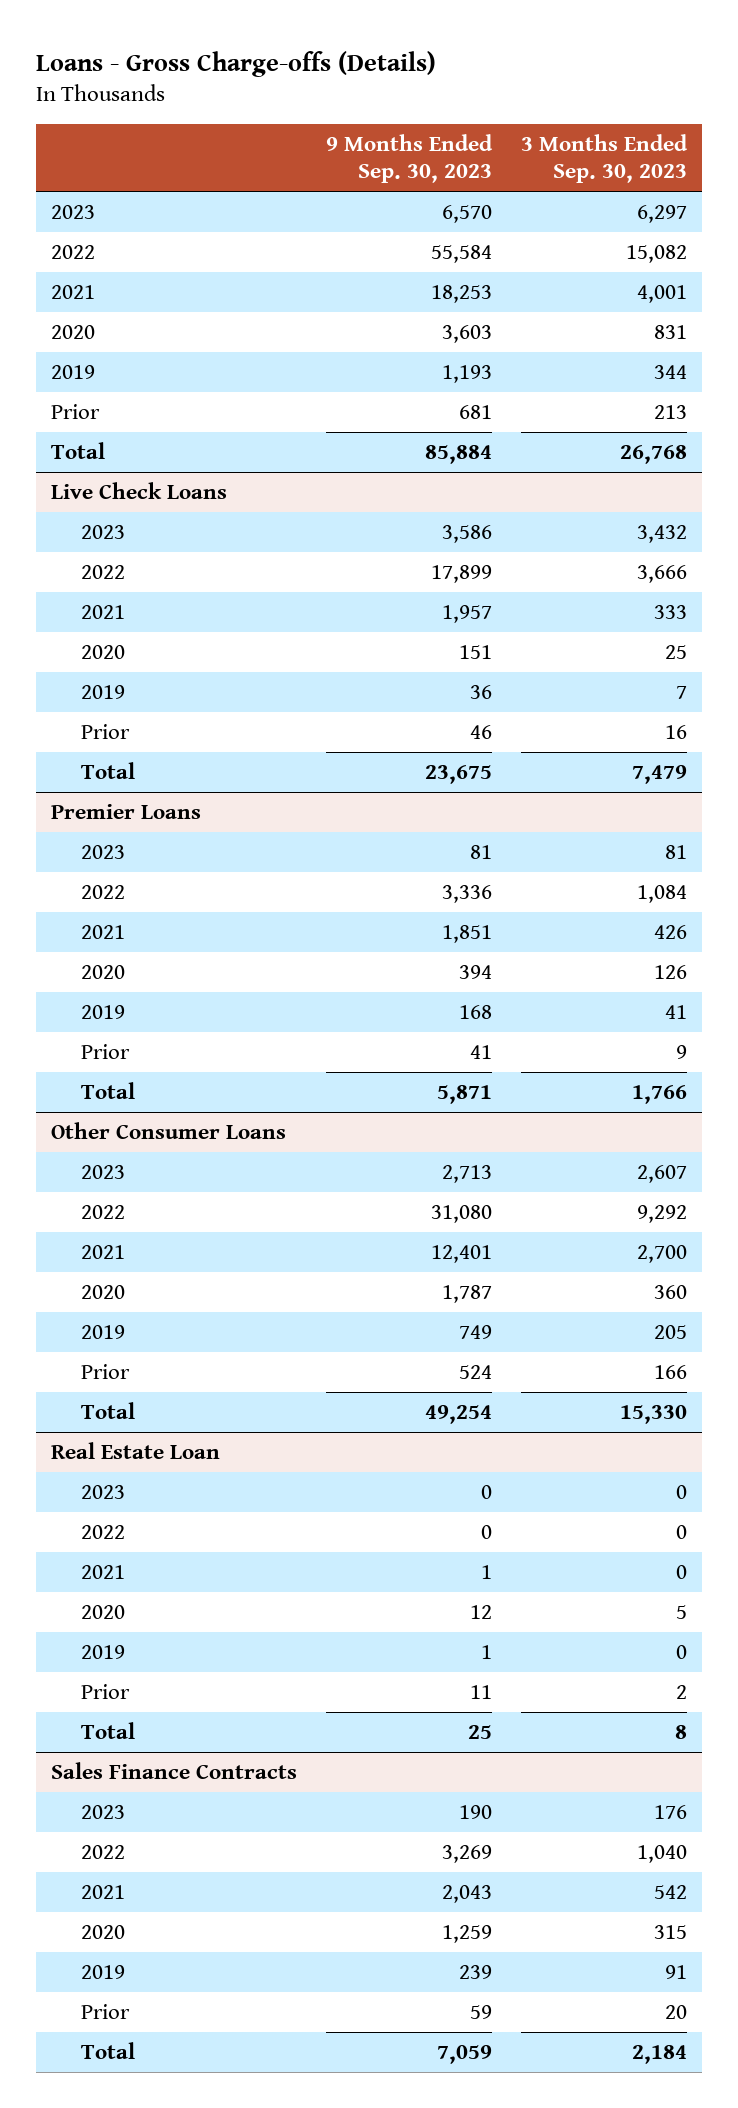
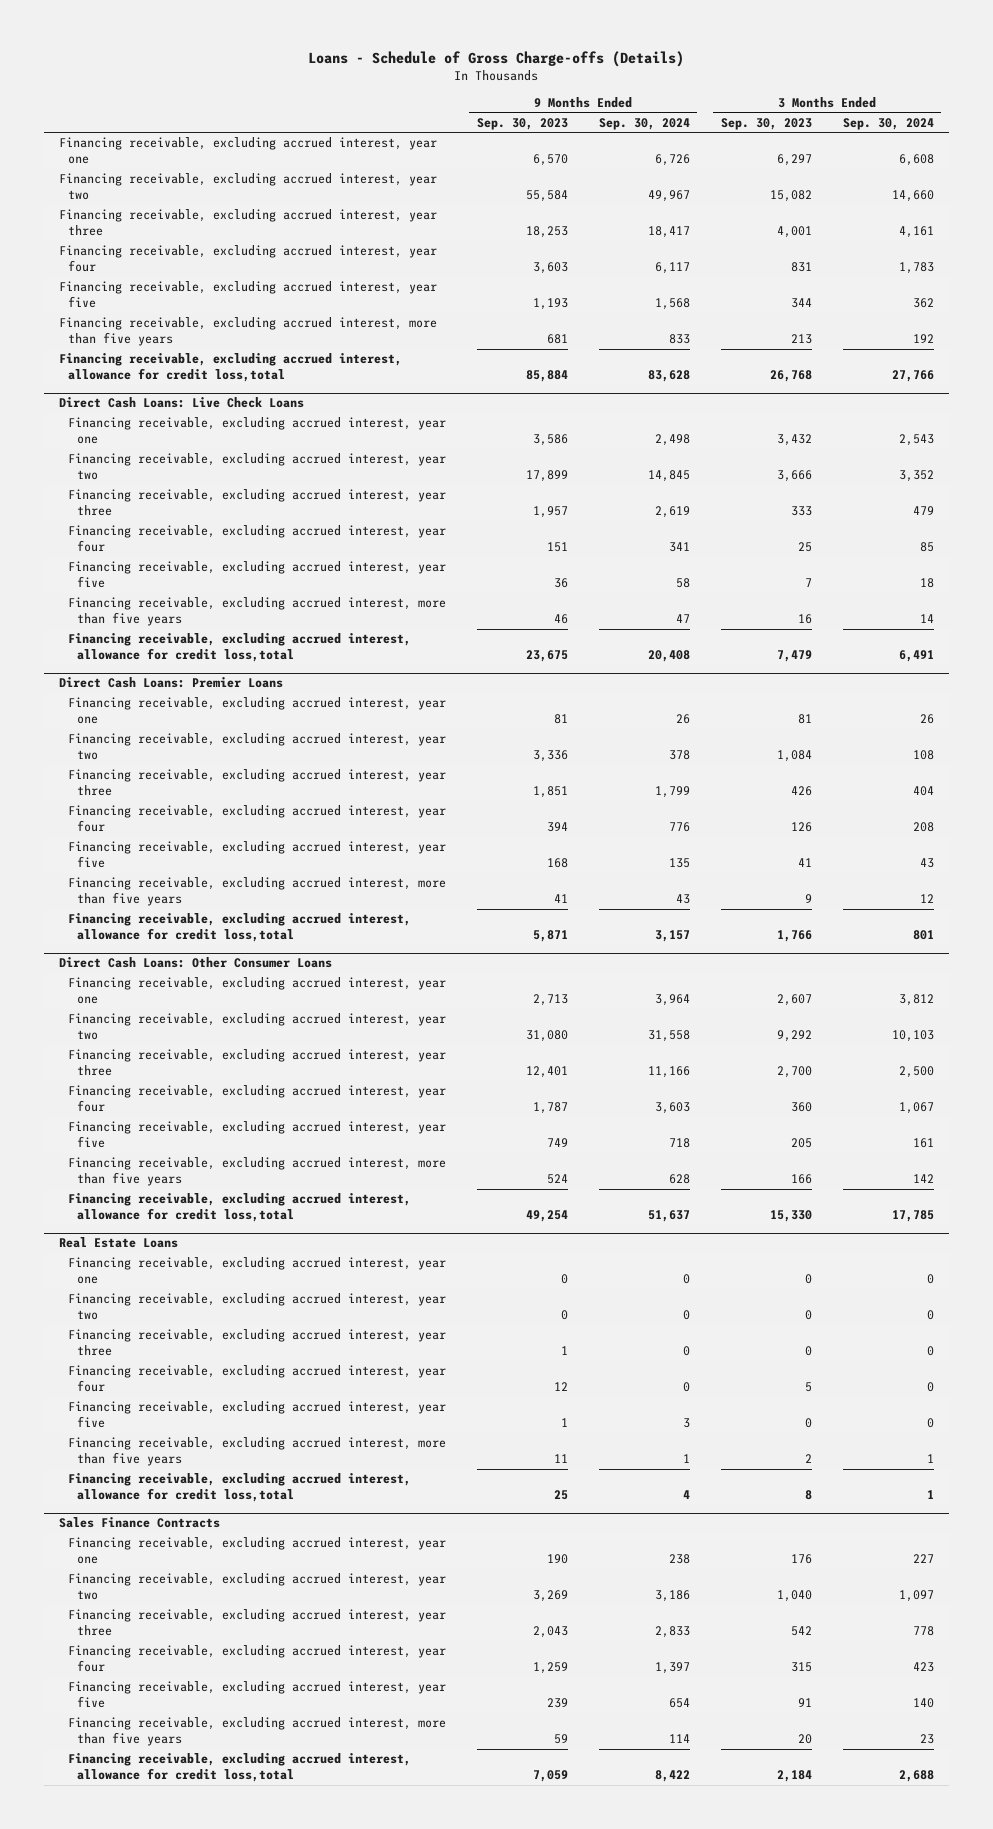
- Loans - Gross Charge-offs (Details)
+ Loans - Schedule of Gross Charge-offs (Details)
- | 9 Months Ended Sep. 30, 2023 | 3 Months Ended Sep. 30, 2023
+ | 9 Months Ended Sep. 30, 2023 | 9 Months Ended Sep. 30, 2024 | 3 Months Ended Sep. 30, 2023 | 3 Months Ended Sep. 30, 2024
- 2023 | 6,570 | 6,297
- 2022 | 55,584 | 15,082
- 2021 | 18,253 | 4,001
- 2020 | 3,603 | 831
- 2019 | 1,193 | 344
- Prior | 681 | 213
- Total | 85,884 | 26,768
- Live Check Loans
- 2023 | 3,586 | 3,432
- 2022 | 17,899 | 3,666
- 2021 | 1,957 | 333
- 2020 | 151 | 25
- 2019 | 36 | 7
- Prior | 46 | 16
- Total | 23,675 | 7,479
- Premier Loans
- 2023 | 81 | 81
- 2022 | 3,336 | 1,084
- 2021 | 1,851 | 426
- 2020 | 394 | 126
- 2019 | 168 | 41
- Prior | 41 | 9
- Total | 5,871 | 1,766
- Other Consumer Loans
- 2023 | 2,713 | 2,607
- 2022 | 31,080 | 9,292
- 2021 | 12,401 | 2,700
- 2020 | 1,787 | 360
- 2019 | 749 | 205
- Prior | 524 | 166
- Total | 49,254 | 15,330
- Real Estate Loan
- 2023 | 0 | 0
- 2022 | 0 | 0
- 2021 | 1 | 0
- 2020 | 12 | 5
- 2019 | 1 | 0
- Prior | 11 | 2
- Total | 25 | 8
+ Financing receivable, excluding accrued interest, year one | 6,570 | 6,726 | 6,297 | 6,608
+ Financing receivable, excluding accrued interest, year two | 55,584 | 49,967 | 15,082 | 14,660
+ Financing receivable, excluding accrued interest, year three | 18,253 | 18,417 | 4,001 | 4,161
+ Financing receivable, excluding accrued interest, year four | 3,603 | 6,117 | 831 | 1,783
+ Financing receivable, excluding accrued interest, year five | 1,193 | 1,568 | 344 | 362
+ Financing receivable, excluding accrued interest, more than five years | 681 | 833 | 213 | 192
+ Financing receivable, excluding accrued interest, allowance for credit loss,total | 85,884 | 83,628 | 26,768 | 27,766
+ Direct Cash Loans: Live Check Loans
+ Financing receivable, excluding accrued interest, year one | 3,586 | 2,498 | 3,432 | 2,543
+ Financing receivable, excluding accrued interest, year two | 17,899 | 14,845 | 3,666 | 3,352
+ Financing receivable, excluding accrued interest, year three | 1,957 | 2,619 | 333 | 479
+ Financing receivable, excluding accrued interest, year four | 151 | 341 | 25 | 85
+ Financing receivable, excluding accrued interest, year five | 36 | 58 | 7 | 18
+ Financing receivable, excluding accrued interest, more than five years | 46 | 47 | 16 | 14
+ Financing receivable, excluding accrued interest, allowance for credit loss,total | 23,675 | 20,408 | 7,479 | 6,491
+ Direct Cash Loans: Premier Loans
+ Financing receivable, excluding accrued interest, year one | 81 | 26 | 81 | 26
+ Financing receivable, excluding accrued interest, year two | 3,336 | 378 | 1,084 | 108
+ Financing receivable, excluding accrued interest, year three | 1,851 | 1,799 | 426 | 404
+ Financing receivable, excluding accrued interest, year four | 394 | 776 | 126 | 208
+ Financing receivable, excluding accrued interest, year five | 168 | 135 | 41 | 43
+ Financing receivable, excluding accrued interest, more than five years | 41 | 43 | 9 | 12
+ Financing receivable, excluding accrued interest, allowance for credit loss,total | 5,871 | 3,157 | 1,766 | 801
+ Direct Cash Loans: Other Consumer Loans
+ Financing receivable, excluding accrued interest, year one | 2,713 | 3,964 | 2,607 | 3,812
+ Financing receivable, excluding accrued interest, year two | 31,080 | 31,558 | 9,292 | 10,103
+ Financing receivable, excluding accrued interest, year three | 12,401 | 11,166 | 2,700 | 2,500
+ Financing receivable, excluding accrued interest, year four | 1,787 | 3,603 | 360 | 1,067
+ Financing receivable, excluding accrued interest, year five | 749 | 718 | 205 | 161
+ Financing receivable, excluding accrued interest, more than five years | 524 | 628 | 166 | 142
+ Financing receivable, excluding accrued interest, allowance for credit loss,total | 49,254 | 51,637 | 15,330 | 17,785
+ Real Estate Loans
+ Financing receivable, excluding accrued interest, year one | 0 | 0 | 0 | 0
+ Financing receivable, excluding accrued interest, year two | 0 | 0 | 0 | 0
+ Financing receivable, excluding accrued interest, year three | 1 | 0 | 0 | 0
+ Financing receivable, excluding accrued interest, year four | 12 | 0 | 5 | 0
+ Financing receivable, excluding accrued interest, year five | 1 | 3 | 0 | 0
+ Financing receivable, excluding accrued interest, more than five years | 11 | 1 | 2 | 1
+ Financing receivable, excluding accrued interest, allowance for credit loss,total | 25 | 4 | 8 | 1
@ Sales Finance Contracts
- 2023 | 190 | 176
- 2022 | 3,269 | 1,040
- 2021 | 2,043 | 542
- 2020 | 1,259 | 315
- 2019 | 239 | 91
- Prior | 59 | 20
- Total | 7,059 | 2,184
+ Financing receivable, excluding accrued interest, year one | 190 | 238 | 176 | 227
+ Financing receivable, excluding accrued interest, year two | 3,269 | 3,186 | 1,040 | 1,097
+ Financing receivable, excluding accrued interest, year three | 2,043 | 2,833 | 542 | 778
+ Financing receivable, excluding accrued interest, year four | 1,259 | 1,397 | 315 | 423
+ Financing receivable, excluding accrued interest, year five | 239 | 654 | 91 | 140
+ Financing receivable, excluding accrued interest, more than five years | 59 | 114 | 20 | 23
+ Financing receivable, excluding accrued interest, allowance for credit loss,total | 7,059 | 8,422 | 2,184 | 2,688

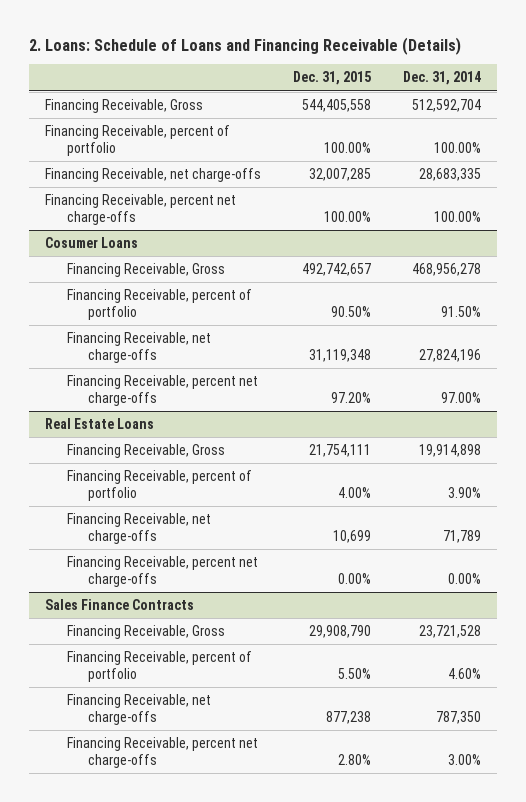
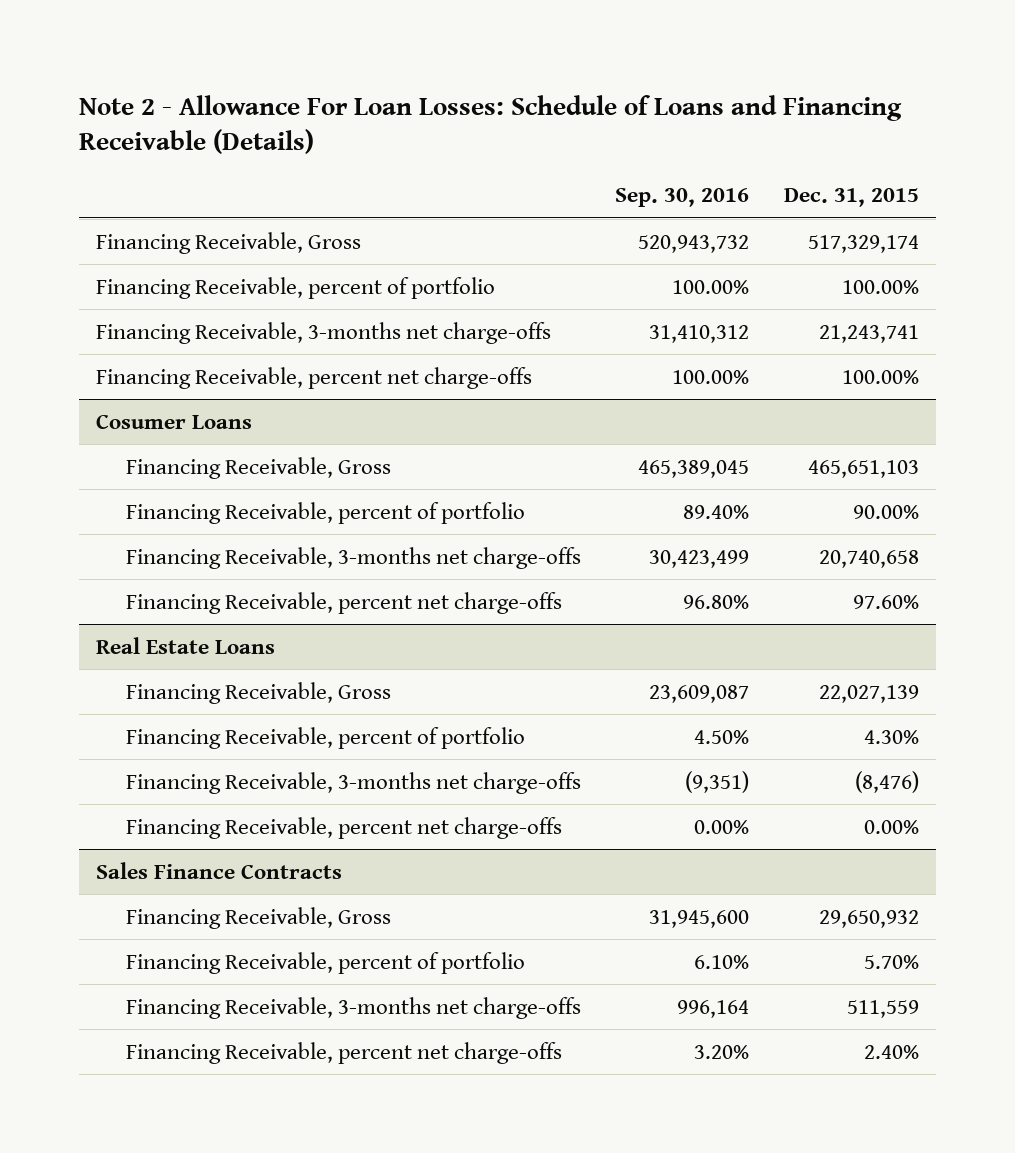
- 2. Loans: Schedule of Loans and Financing Receivable (Details)
+ Note 2 - Allowance For Loan Losses: Schedule of Loans and Financing Receivable (Details)
- | Dec. 31, 2015 | Dec. 31, 2014
+ | Sep. 30, 2016 | Dec. 31, 2015
- Financing Receivable, Gross | 544,405,558 | 512,592,704
+ Financing Receivable, Gross | 520,943,732 | 517,329,174
- Financing Receivable, net charge-offs | 32,007,285 | 28,683,335
+ Financing Receivable, 3-months net charge-offs | 31,410,312 | 21,243,741
@ Cosumer Loans
- Financing Receivable, Gross | 492,742,657 | 468,956,278
- Financing Receivable, percent of portfolio | 90.50% | 91.50%
- Financing Receivable, net charge-offs | 31,119,348 | 27,824,196
- Financing Receivable, percent net charge-offs | 97.20% | 97.00%
+ Financing Receivable, Gross | 465,389,045 | 465,651,103
+ Financing Receivable, percent of portfolio | 89.40% | 90.00%
+ Financing Receivable, 3-months net charge-offs | 30,423,499 | 20,740,658
+ Financing Receivable, percent net charge-offs | 96.80% | 97.60%
@ Real Estate Loans
- Financing Receivable, Gross | 21,754,111 | 19,914,898
- Financing Receivable, percent of portfolio | 4.00% | 3.90%
- Financing Receivable, net charge-offs | 10,699 | 71,789
+ Financing Receivable, Gross | 23,609,087 | 22,027,139
+ Financing Receivable, percent of portfolio | 4.50% | 4.30%
+ Financing Receivable, 3-months net charge-offs | (9,351) | (8,476)
@ Sales Finance Contracts
- Financing Receivable, Gross | 29,908,790 | 23,721,528
- Financing Receivable, percent of portfolio | 5.50% | 4.60%
- Financing Receivable, net charge-offs | 877,238 | 787,350
- Financing Receivable, percent net charge-offs | 2.80% | 3.00%
+ Financing Receivable, Gross | 31,945,600 | 29,650,932
+ Financing Receivable, percent of portfolio | 6.10% | 5.70%
+ Financing Receivable, 3-months net charge-offs | 996,164 | 511,559
+ Financing Receivable, percent net charge-offs | 3.20% | 2.40%

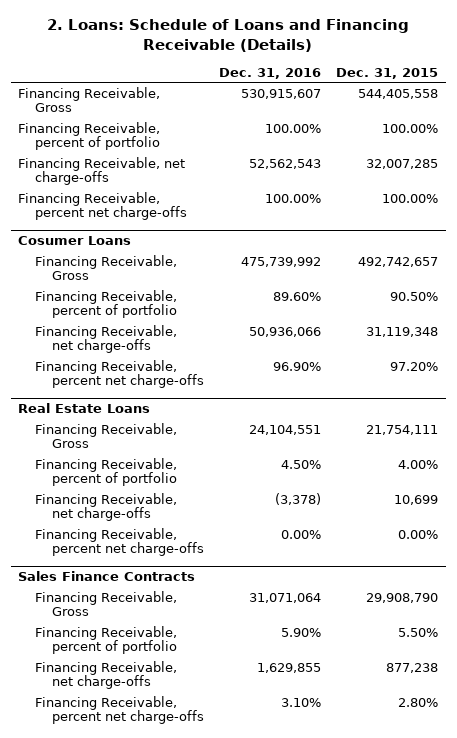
- Note 2 - Allowance For Loan Losses: Schedule of Loans and Financing Receivable (Details)
+ 2. Loans: Schedule of Loans and Financing Receivable (Details)
- | Sep. 30, 2016 | Dec. 31, 2015
+ | Dec. 31, 2016 | Dec. 31, 2015
- Financing Receivable, Gross | 520,943,732 | 517,329,174
+ Financing Receivable, Gross | 530,915,607 | 544,405,558
- Financing Receivable, 3-months net charge-offs | 31,410,312 | 21,243,741
+ Financing Receivable, net charge-offs | 52,562,543 | 32,007,285
@ Cosumer Loans
- Financing Receivable, Gross | 465,389,045 | 465,651,103
- Financing Receivable, percent of portfolio | 89.40% | 90.00%
- Financing Receivable, 3-months net charge-offs | 30,423,499 | 20,740,658
- Financing Receivable, percent net charge-offs | 96.80% | 97.60%
+ Financing Receivable, Gross | 475,739,992 | 492,742,657
+ Financing Receivable, percent of portfolio | 89.60% | 90.50%
+ Financing Receivable, net charge-offs | 50,936,066 | 31,119,348
+ Financing Receivable, percent net charge-offs | 96.90% | 97.20%
@ Real Estate Loans
- Financing Receivable, Gross | 23,609,087 | 22,027,139
- Financing Receivable, percent of portfolio | 4.50% | 4.30%
- Financing Receivable, 3-months net charge-offs | (9,351) | (8,476)
+ Financing Receivable, Gross | 24,104,551 | 21,754,111
+ Financing Receivable, percent of portfolio | 4.50% | 4.00%
+ Financing Receivable, net charge-offs | (3,378) | 10,699
@ Sales Finance Contracts
- Financing Receivable, Gross | 31,945,600 | 29,650,932
- Financing Receivable, percent of portfolio | 6.10% | 5.70%
- Financing Receivable, 3-months net charge-offs | 996,164 | 511,559
- Financing Receivable, percent net charge-offs | 3.20% | 2.40%
+ Financing Receivable, Gross | 31,071,064 | 29,908,790
+ Financing Receivable, percent of portfolio | 5.90% | 5.50%
+ Financing Receivable, net charge-offs | 1,629,855 | 877,238
+ Financing Receivable, percent net charge-offs | 3.10% | 2.80%

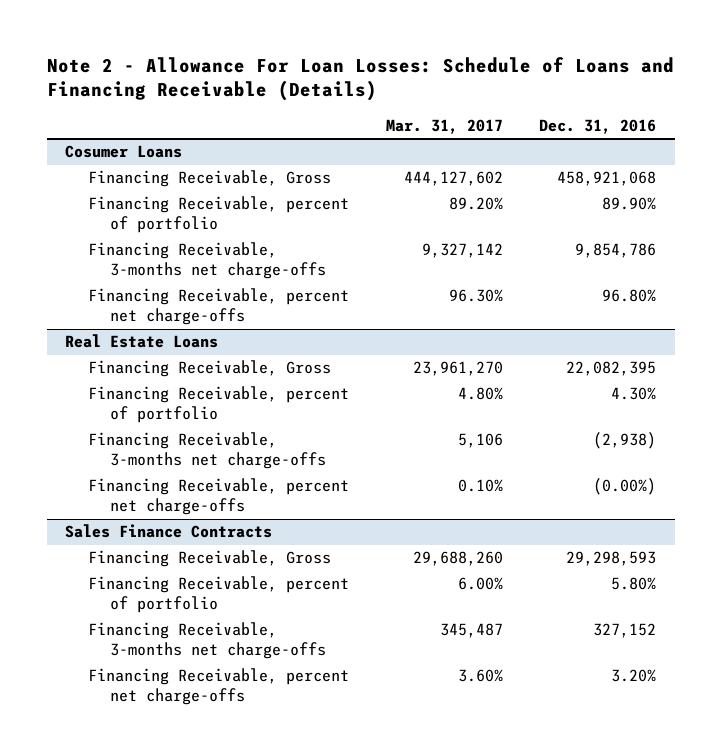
- 2. Loans: Schedule of Loans and Financing Receivable (Details)
+ Note 2 - Allowance For Loan Losses: Schedule of Loans and Financing Receivable (Details)
- | Dec. 31, 2016 | Dec. 31, 2015
+ | Mar. 31, 2017 | Dec. 31, 2016
- Financing Receivable, Gross | 530,915,607 | 544,405,558
- Financing Receivable, percent of portfolio | 100.00% | 100.00%
- Financing Receivable, net charge-offs | 52,562,543 | 32,007,285
- Financing Receivable, percent net charge-offs | 100.00% | 100.00%
@ Cosumer Loans
- Financing Receivable, Gross | 475,739,992 | 492,742,657
- Financing Receivable, percent of portfolio | 89.60% | 90.50%
- Financing Receivable, net charge-offs | 50,936,066 | 31,119,348
- Financing Receivable, percent net charge-offs | 96.90% | 97.20%
+ Financing Receivable, Gross | 444,127,602 | 458,921,068
+ Financing Receivable, percent of portfolio | 89.20% | 89.90%
+ Financing Receivable, 3-months net charge-offs | 9,327,142 | 9,854,786
+ Financing Receivable, percent net charge-offs | 96.30% | 96.80%
@ Real Estate Loans
- Financing Receivable, Gross | 24,104,551 | 21,754,111
- Financing Receivable, percent of portfolio | 4.50% | 4.00%
- Financing Receivable, net charge-offs | (3,378) | 10,699
- Financing Receivable, percent net charge-offs | 0.00% | 0.00%
+ Financing Receivable, Gross | 23,961,270 | 22,082,395
+ Financing Receivable, percent of portfolio | 4.80% | 4.30%
+ Financing Receivable, 3-months net charge-offs | 5,106 | (2,938)
+ Financing Receivable, percent net charge-offs | 0.10% | (0.00%)
@ Sales Finance Contracts
- Financing Receivable, Gross | 31,071,064 | 29,908,790
- Financing Receivable, percent of portfolio | 5.90% | 5.50%
- Financing Receivable, net charge-offs | 1,629,855 | 877,238
- Financing Receivable, percent net charge-offs | 3.10% | 2.80%
+ Financing Receivable, Gross | 29,688,260 | 29,298,593
+ Financing Receivable, percent of portfolio | 6.00% | 5.80%
+ Financing Receivable, 3-months net charge-offs | 345,487 | 327,152
+ Financing Receivable, percent net charge-offs | 3.60% | 3.20%

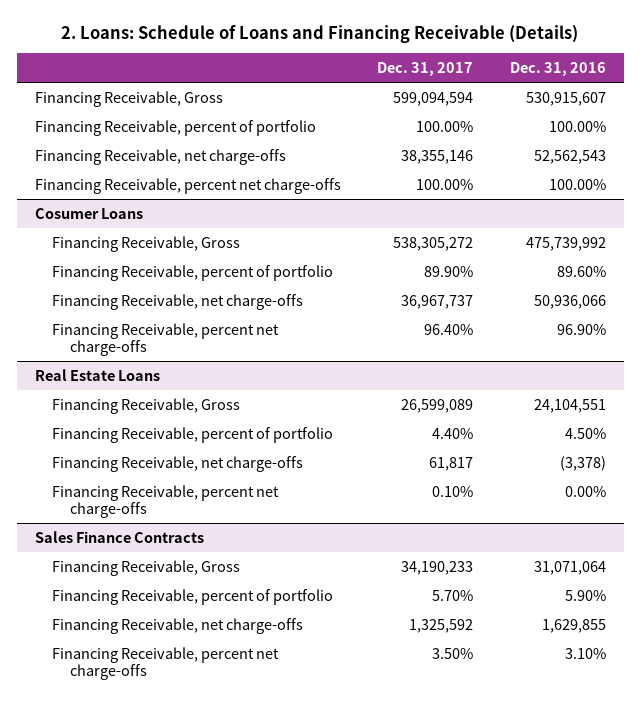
- Note 2 - Allowance For Loan Losses: Schedule of Loans and Financing Receivable (Details)
+ 2. Loans: Schedule of Loans and Financing Receivable (Details)
- | Mar. 31, 2017 | Dec. 31, 2016
+ | Dec. 31, 2017 | Dec. 31, 2016
+ Financing Receivable, Gross | 599,094,594 | 530,915,607
+ Financing Receivable, percent of portfolio | 100.00% | 100.00%
+ Financing Receivable, net charge-offs | 38,355,146 | 52,562,543
+ Financing Receivable, percent net charge-offs | 100.00% | 100.00%
@ Cosumer Loans
- Financing Receivable, Gross | 444,127,602 | 458,921,068
- Financing Receivable, percent of portfolio | 89.20% | 89.90%
- Financing Receivable, 3-months net charge-offs | 9,327,142 | 9,854,786
- Financing Receivable, percent net charge-offs | 96.30% | 96.80%
+ Financing Receivable, Gross | 538,305,272 | 475,739,992
+ Financing Receivable, percent of portfolio | 89.90% | 89.60%
+ Financing Receivable, net charge-offs | 36,967,737 | 50,936,066
+ Financing Receivable, percent net charge-offs | 96.40% | 96.90%
@ Real Estate Loans
- Financing Receivable, Gross | 23,961,270 | 22,082,395
- Financing Receivable, percent of portfolio | 4.80% | 4.30%
- Financing Receivable, 3-months net charge-offs | 5,106 | (2,938)
- Financing Receivable, percent net charge-offs | 0.10% | (0.00%)
+ Financing Receivable, Gross | 26,599,089 | 24,104,551
+ Financing Receivable, percent of portfolio | 4.40% | 4.50%
+ Financing Receivable, net charge-offs | 61,817 | (3,378)
+ Financing Receivable, percent net charge-offs | 0.10% | 0.00%
@ Sales Finance Contracts
- Financing Receivable, Gross | 29,688,260 | 29,298,593
- Financing Receivable, percent of portfolio | 6.00% | 5.80%
- Financing Receivable, 3-months net charge-offs | 345,487 | 327,152
- Financing Receivable, percent net charge-offs | 3.60% | 3.20%
+ Financing Receivable, Gross | 34,190,233 | 31,071,064
+ Financing Receivable, percent of portfolio | 5.70% | 5.90%
+ Financing Receivable, net charge-offs | 1,325,592 | 1,629,855
+ Financing Receivable, percent net charge-offs | 3.50% | 3.10%

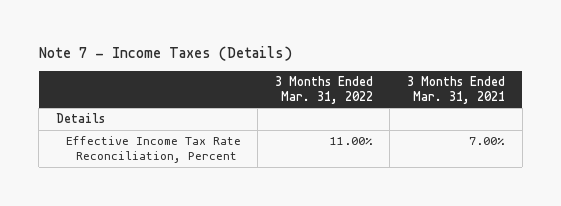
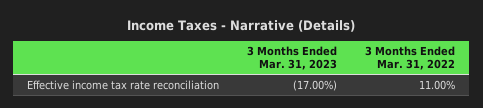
- Note 7 - Income Taxes (Details)
+ Income Taxes - Narrative (Details)
- | 3 Months Ended Mar. 31, 2022 | 3 Months Ended Mar. 31, 2021
+ | 3 Months Ended Mar. 31, 2023 | 3 Months Ended Mar. 31, 2022
- Details
- Effective Income Tax Rate Reconciliation, Percent | 11.00% | 7.00%
+ Effective income tax rate reconciliation | (17.00%) | 11.00%

